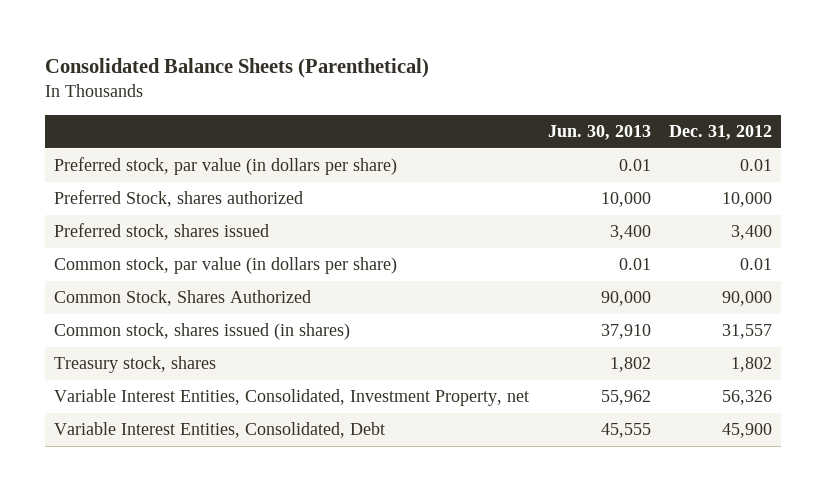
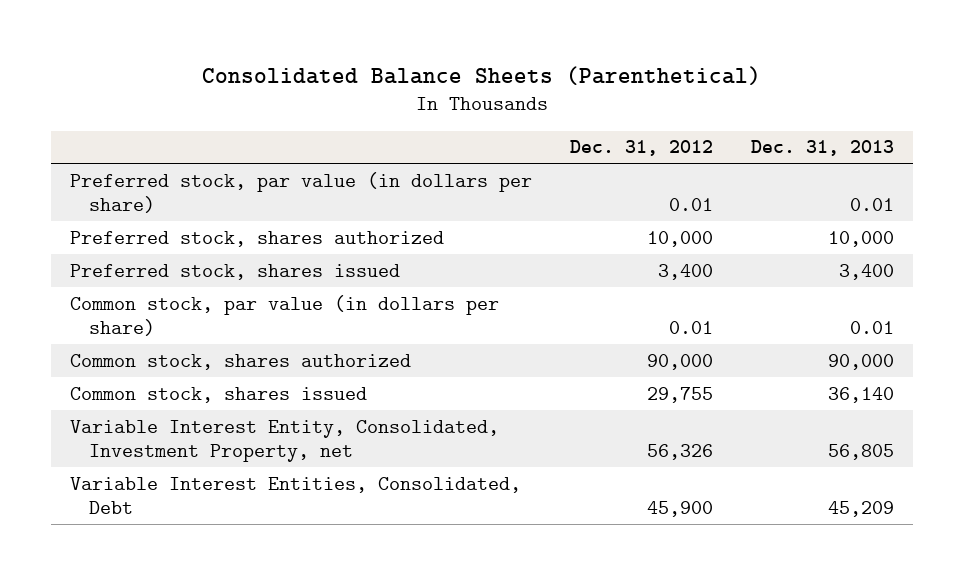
- | Jun. 30, 2013 | Dec. 31, 2012
+ | Dec. 31, 2012 | Dec. 31, 2013
- Preferred Stock, shares authorized | 10,000 | 10,000
+ Preferred stock, shares authorized | 10,000 | 10,000
- Common Stock, Shares Authorized | 90,000 | 90,000
- Common stock, shares issued (in shares) | 37,910 | 31,557
- Treasury stock, shares | 1,802 | 1,802
- Variable Interest Entities, Consolidated, Investment Property, net | 55,962 | 56,326
+ Common stock, shares authorized | 90,000 | 90,000
+ Common stock, shares issued | 29,755 | 36,140
+ Variable Interest Entity, Consolidated, Investment Property, net | 56,326 | 56,805

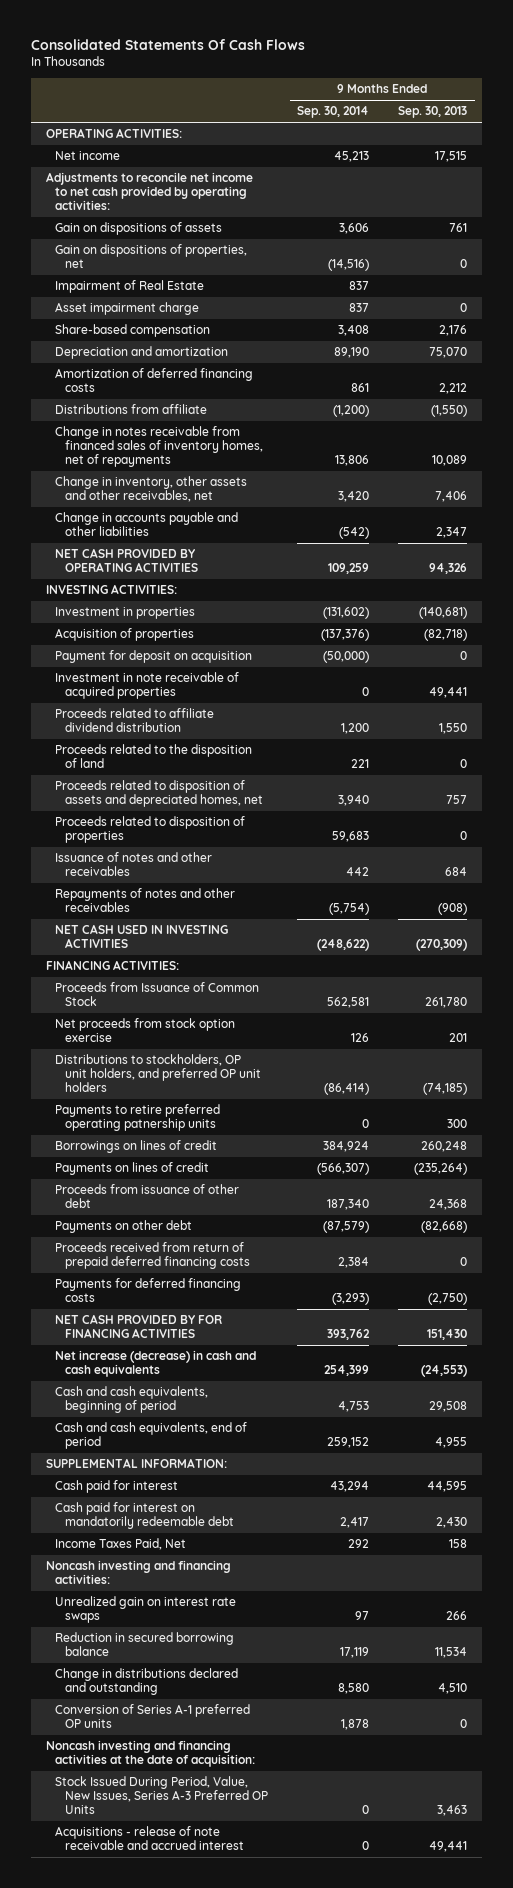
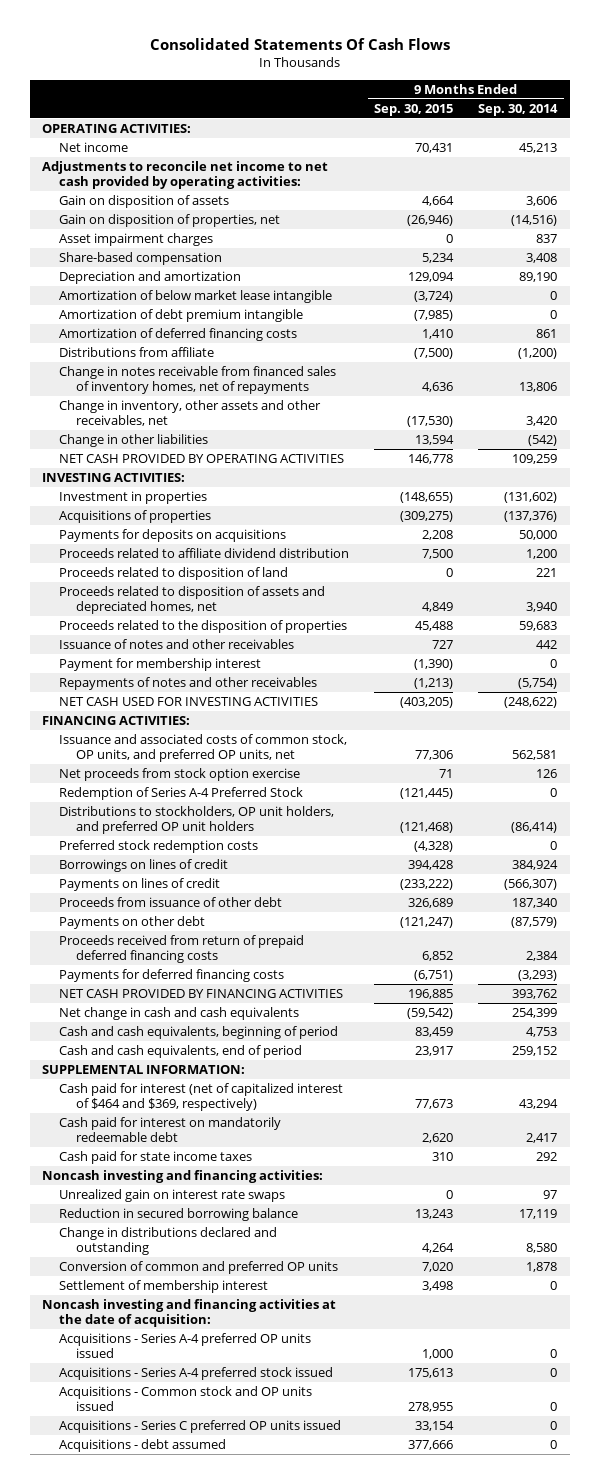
- | 9 Months Ended Sep. 30, 2014 | 9 Months Ended Sep. 30, 2013
+ | 9 Months Ended Sep. 30, 2015 | 9 Months Ended Sep. 30, 2014
- Gain on dispositions of assets | 3,606 | 761
- Gain on dispositions of properties, net | (14,516) | 0
- Impairment of Real Estate | 837 |
- Asset impairment charge | 837 | 0
+ Gain on disposition of assets | 4,664 | 3,606
+ Gain on disposition of properties, net | (26,946) | (14,516)
+ Asset impairment charges | 0 | 837
+ Amortization of below market lease intangible | (3,724) | 0
+ Amortization of debt premium intangible | (7,985) | 0
- Change in accounts payable and other liabilities | (542) | 2,347
+ Change in other liabilities | 13,594 | (542)
- Acquisition of properties | (137,376) | (82,718)
- Payment for deposit on acquisition | (50,000) | 0
- Investment in note receivable of acquired properties | 0 | 49,441
+ Acquisitions of properties | (309,275) | (137,376)
+ Payments for deposits on acquisitions | 2,208 | 50,000
- Proceeds related to the disposition of land | 221 | 0
+ Proceeds related to disposition of land | 0 | 221
- Proceeds related to disposition of properties | 59,683 | 0
+ Proceeds related to the disposition of properties | 45,488 | 59,683
+ Payment for membership interest | (1,390) | 0
- NET CASH USED IN INVESTING ACTIVITIES | (248,622) | (270,309)
+ NET CASH USED FOR INVESTING ACTIVITIES | (403,205) | (248,622)
- Proceeds from Issuance of Common Stock | 562,581 | 261,780
+ Issuance and associated costs of common stock, OP units, and preferred OP units, net | 77,306 | 562,581
+ Redemption of Series A-4 Preferred Stock | (121,445) | 0
- Payments to retire preferred operating patnership units | 0 | 300
+ Preferred stock redemption costs | (4,328) | 0
- NET CASH PROVIDED BY FOR FINANCING ACTIVITIES | 393,762 | 151,430
- Net increase (decrease) in cash and cash equivalents | 254,399 | (24,553)
+ NET CASH PROVIDED BY FINANCING ACTIVITIES | 196,885 | 393,762
+ Net change in cash and cash equivalents | (59,542) | 254,399
- Cash paid for interest | 43,294 | 44,595
+ Cash paid for interest (net of capitalized interest of $464 and $369, respectively) | 77,673 | 43,294
- Income Taxes Paid, Net | 292 | 158
+ Cash paid for state income taxes | 310 | 292
- Conversion of Series A-1 preferred OP units | 1,878 | 0
+ Conversion of common and preferred OP units | 7,020 | 1,878
+ Settlement of membership interest | 3,498 | 0
- Stock Issued During Period, Value, New Issues, Series A-3 Preferred OP Units | 0 | 3,463
- Acquisitions - release of note receivable and accrued interest | 0 | 49,441
+ Acquisitions - Series A-4 preferred OP units issued | 1,000 | 0
+ Acquisitions - Series A-4 preferred stock issued | 175,613 | 0
+ Acquisitions - Common stock and OP units issued | 278,955 | 0
+ Acquisitions - Series C preferred OP units issued | 33,154 | 0
+ Acquisitions - debt assumed | 377,666 | 0

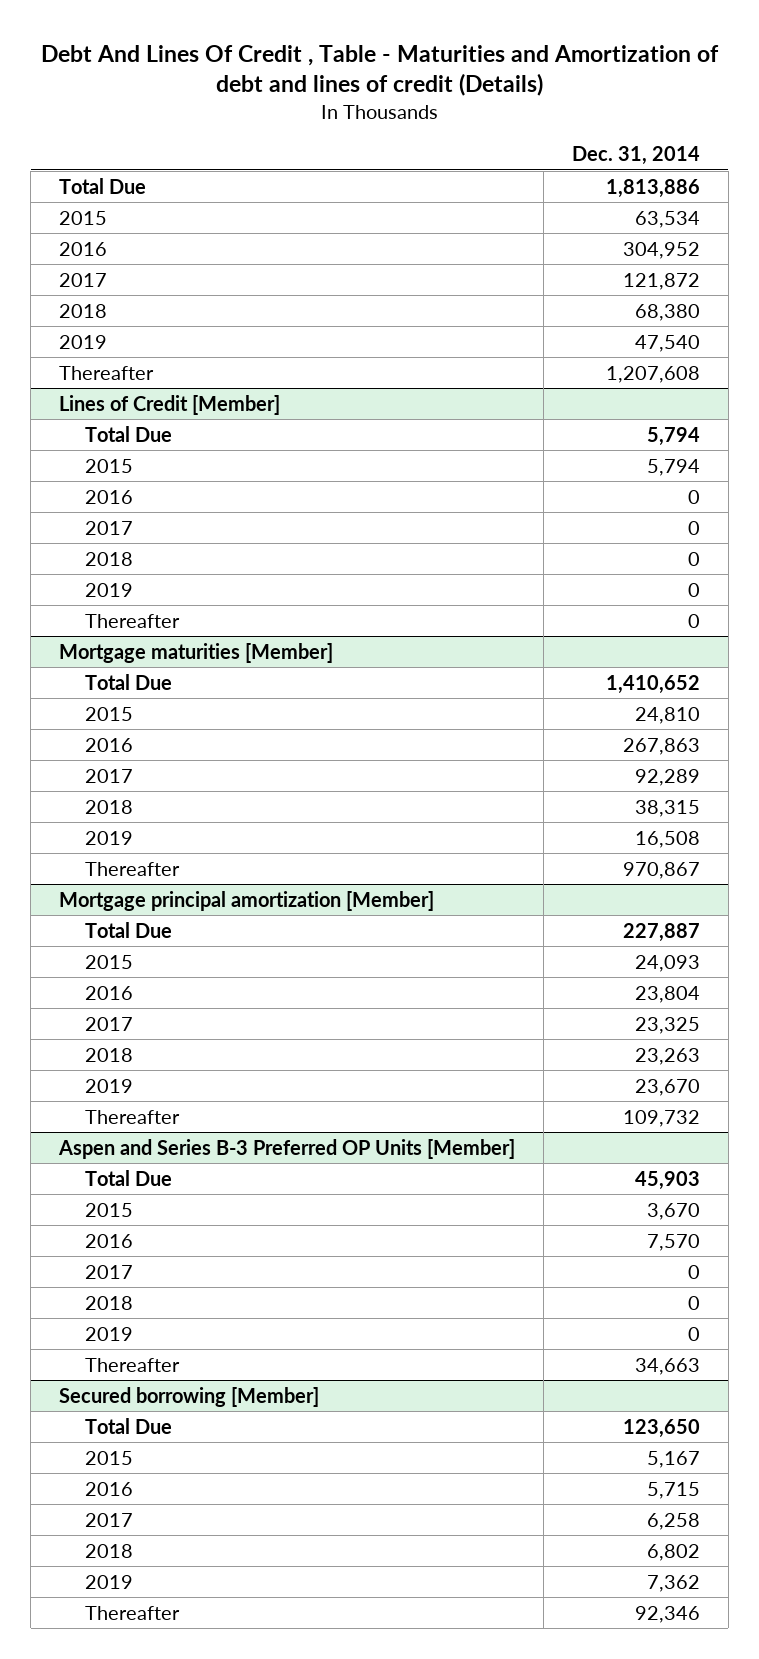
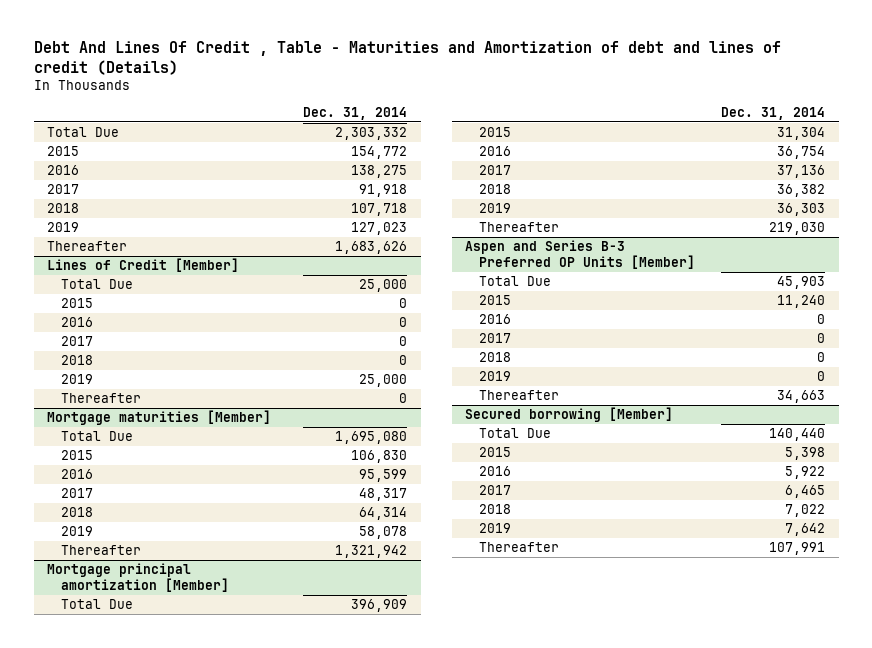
- Total Due | 1,813,886
- 2015 | 63,534
- 2016 | 304,952
- 2017 | 121,872
- 2018 | 68,380
- 2019 | 47,540
- Thereafter | 1,207,608
+ Total Due | 2,303,332
+ 2015 | 154,772
+ 2016 | 138,275
+ 2017 | 91,918
+ 2018 | 107,718
+ 2019 | 127,023
+ Thereafter | 1,683,626
@ Lines of Credit [Member]
- Total Due | 5,794
- 2015 | 5,794
+ Total Due | 25,000
+ 2015 | 0
- 2019 | 0
+ 2019 | 25,000
@ Mortgage maturities [Member]
- Total Due | 1,410,652
- 2015 | 24,810
- 2016 | 267,863
- 2017 | 92,289
- 2018 | 38,315
- 2019 | 16,508
- Thereafter | 970,867
+ Total Due | 1,695,080
+ 2015 | 106,830
+ 2016 | 95,599
+ 2017 | 48,317
+ 2018 | 64,314
+ 2019 | 58,078
+ Thereafter | 1,321,942
@ Mortgage principal amortization [Member]
- Total Due | 227,887
- 2015 | 24,093
- 2016 | 23,804
- 2017 | 23,325
- 2018 | 23,263
- 2019 | 23,670
- Thereafter | 109,732
+ Total Due | 396,909
+ 2015 | 31,304
+ 2016 | 36,754
+ 2017 | 37,136
+ 2018 | 36,382
+ 2019 | 36,303
+ Thereafter | 219,030
@ Aspen and Series B-3 Preferred OP Units [Member]
- 2015 | 3,670
- 2016 | 7,570
+ 2015 | 11,240
+ 2016 | 0
@ Secured borrowing [Member]
- Total Due | 123,650
- 2015 | 5,167
- 2016 | 5,715
- 2017 | 6,258
- 2018 | 6,802
- 2019 | 7,362
- Thereafter | 92,346
+ Total Due | 140,440
+ 2015 | 5,398
+ 2016 | 5,922
+ 2017 | 6,465
+ 2018 | 7,022
+ 2019 | 7,642
+ Thereafter | 107,991

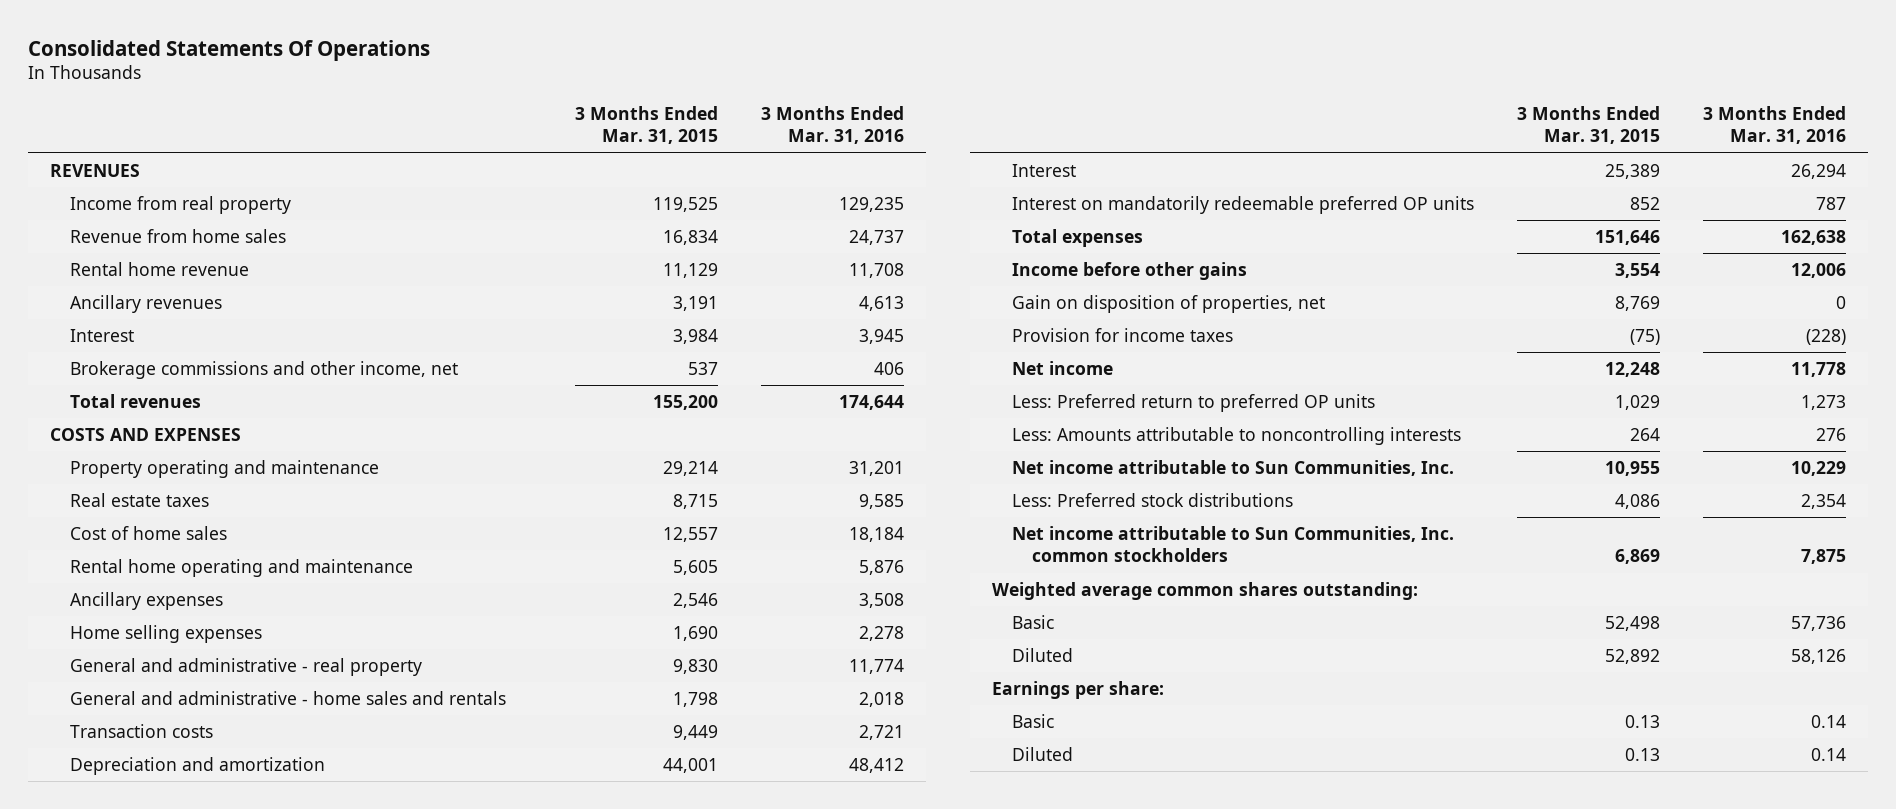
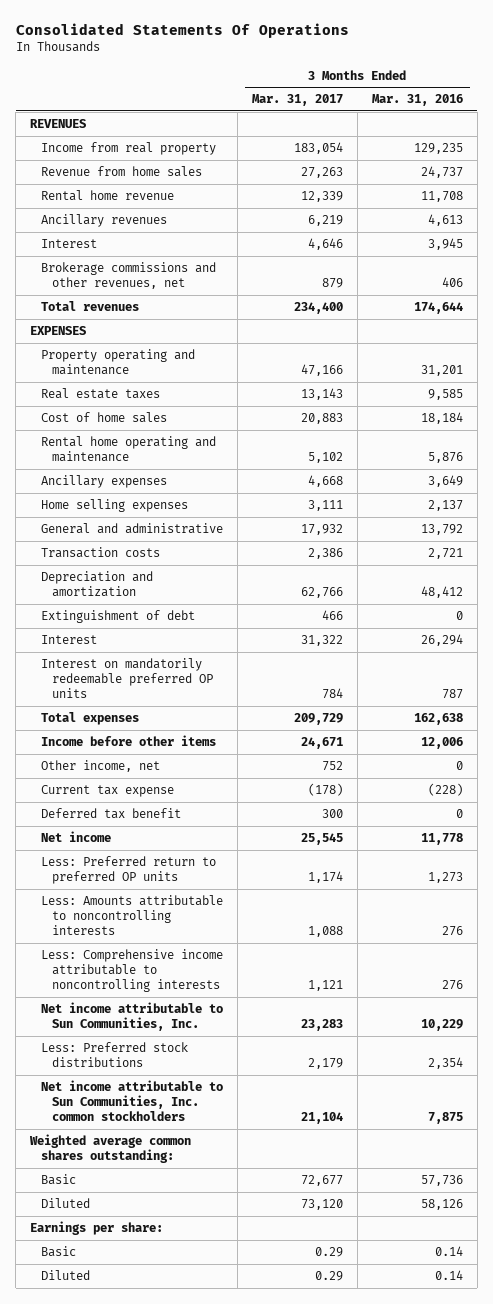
- | 3 Months Ended Mar. 31, 2015 | 3 Months Ended Mar. 31, 2016
+ | 3 Months Ended Mar. 31, 2017 | 3 Months Ended Mar. 31, 2016
- Brokerage commissions and other income, net | 537 | 406
+ Brokerage commissions and other revenues, net | 879 | 406
- COSTS AND EXPENSES
+ EXPENSES
- Ancillary expenses | 2,546 | 3,508
- Home selling expenses | 1,690 | 2,278
- General and administrative - real property | 9,830 | 11,774
- General and administrative - home sales and rentals | 1,798 | 2,018
+ Ancillary expenses | 4,668 | 3,649
+ Home selling expenses | 3,111 | 2,137
+ General and administrative | 17,932 | 13,792
+ Extinguishment of debt | 466 | 0
- Income before other gains | 3,554 | 12,006
- Gain on disposition of properties, net | 8,769 | 0
- Provision for income taxes | (75) | (228)
+ Income before other items | 24,671 | 12,006
+ Other income, net | 752 | 0
+ Current tax expense | (178) | (228)
+ Deferred tax benefit | 300 | 0
+ Less: Comprehensive income attributable to noncontrolling interests | 1,121 | 276

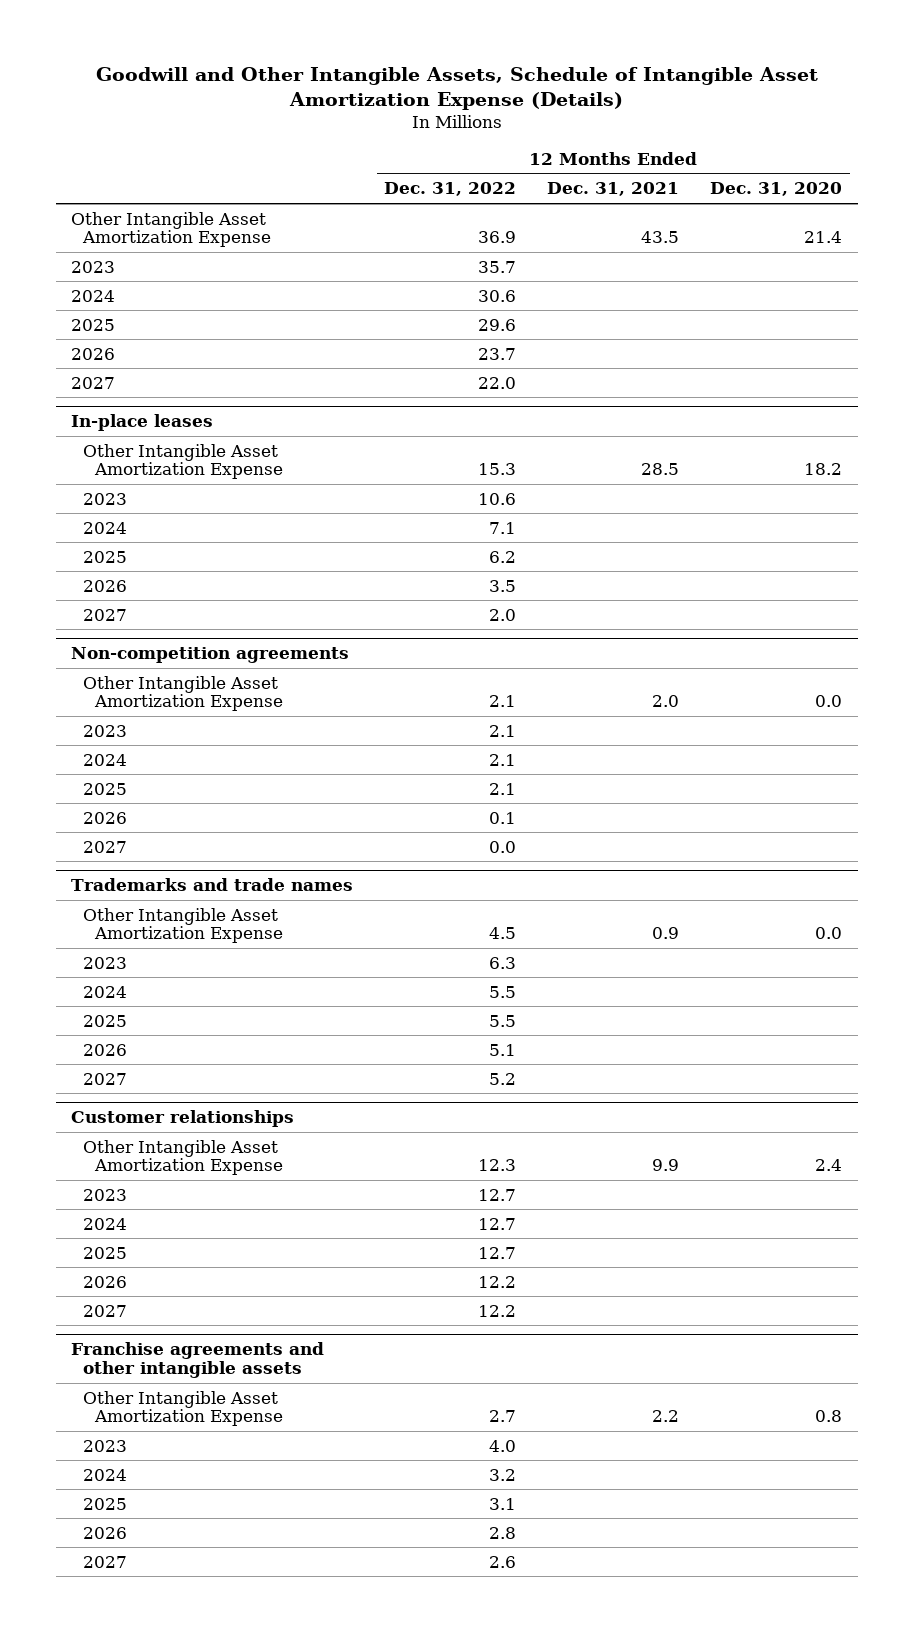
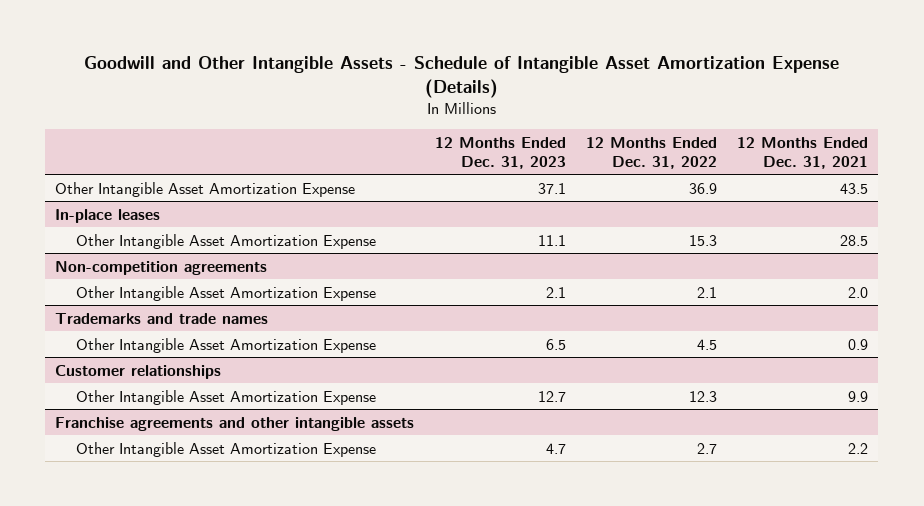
- Goodwill and Other Intangible Assets, Schedule of Intangible Asset Amortization Expense (Details)
+ Goodwill and Other Intangible Assets - Schedule of Intangible Asset Amortization Expense (Details)
- | 12 Months Ended Dec. 31, 2022 | 12 Months Ended Dec. 31, 2021 | 12 Months Ended Dec. 31, 2020
+ | 12 Months Ended Dec. 31, 2023 | 12 Months Ended Dec. 31, 2022 | 12 Months Ended Dec. 31, 2021
- 2023 | 35.7 | |
- 2024 | 30.6 | |
- 2025 | 29.6 | |
- 2026 | 23.7 | |
- 2027 | 22.0 | |
@ In-place leases
- 2023 | 10.6 | |
- 2024 | 7.1 | |
- 2025 | 6.2 | |
- 2026 | 3.5 | |
- 2027 | 2.0 | |
@ Non-competition agreements
- 2023 | 2.1 | |
- 2024 | 2.1 | |
- 2025 | 2.1 | |
- 2026 | 0.1 | |
- 2027 | 0.0 | |
@ Trademarks and trade names
- 2023 | 6.3 | |
- 2024 | 5.5 | |
- 2025 | 5.5 | |
- 2026 | 5.1 | |
- 2027 | 5.2 | |
@ Customer relationships
- 2023 | 12.7 | |
- 2024 | 12.7 | |
- 2025 | 12.7 | |
- 2026 | 12.2 | |
- 2027 | 12.2 | |
@ Franchise agreements and other intangible assets
- 2023 | 4.0 | |
- 2024 | 3.2 | |
- 2025 | 3.1 | |
- 2026 | 2.8 | |
- 2027 | 2.6 | |

